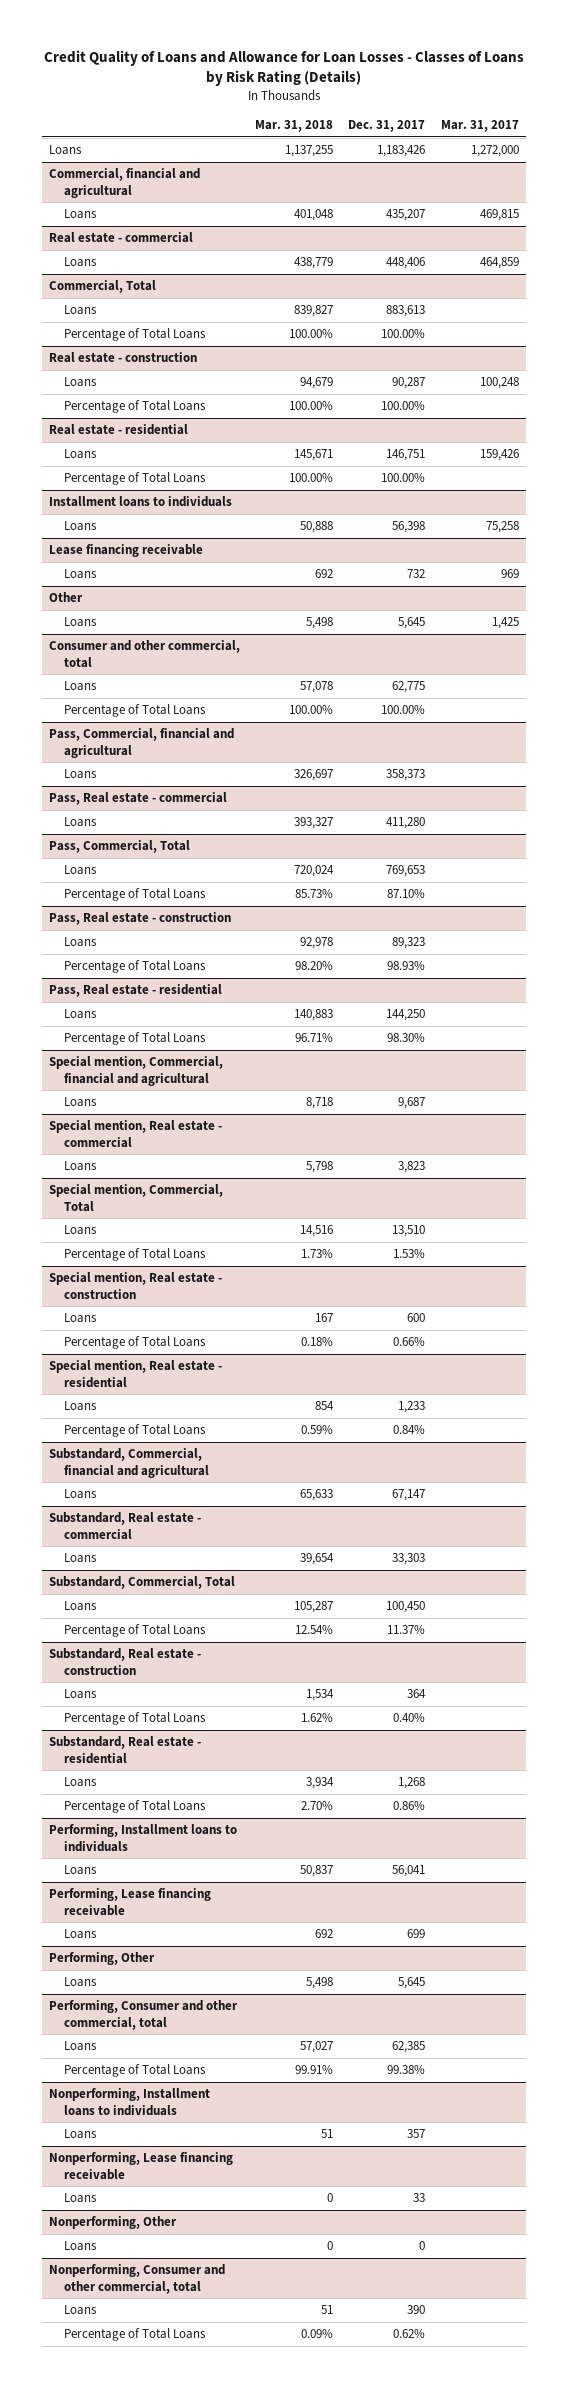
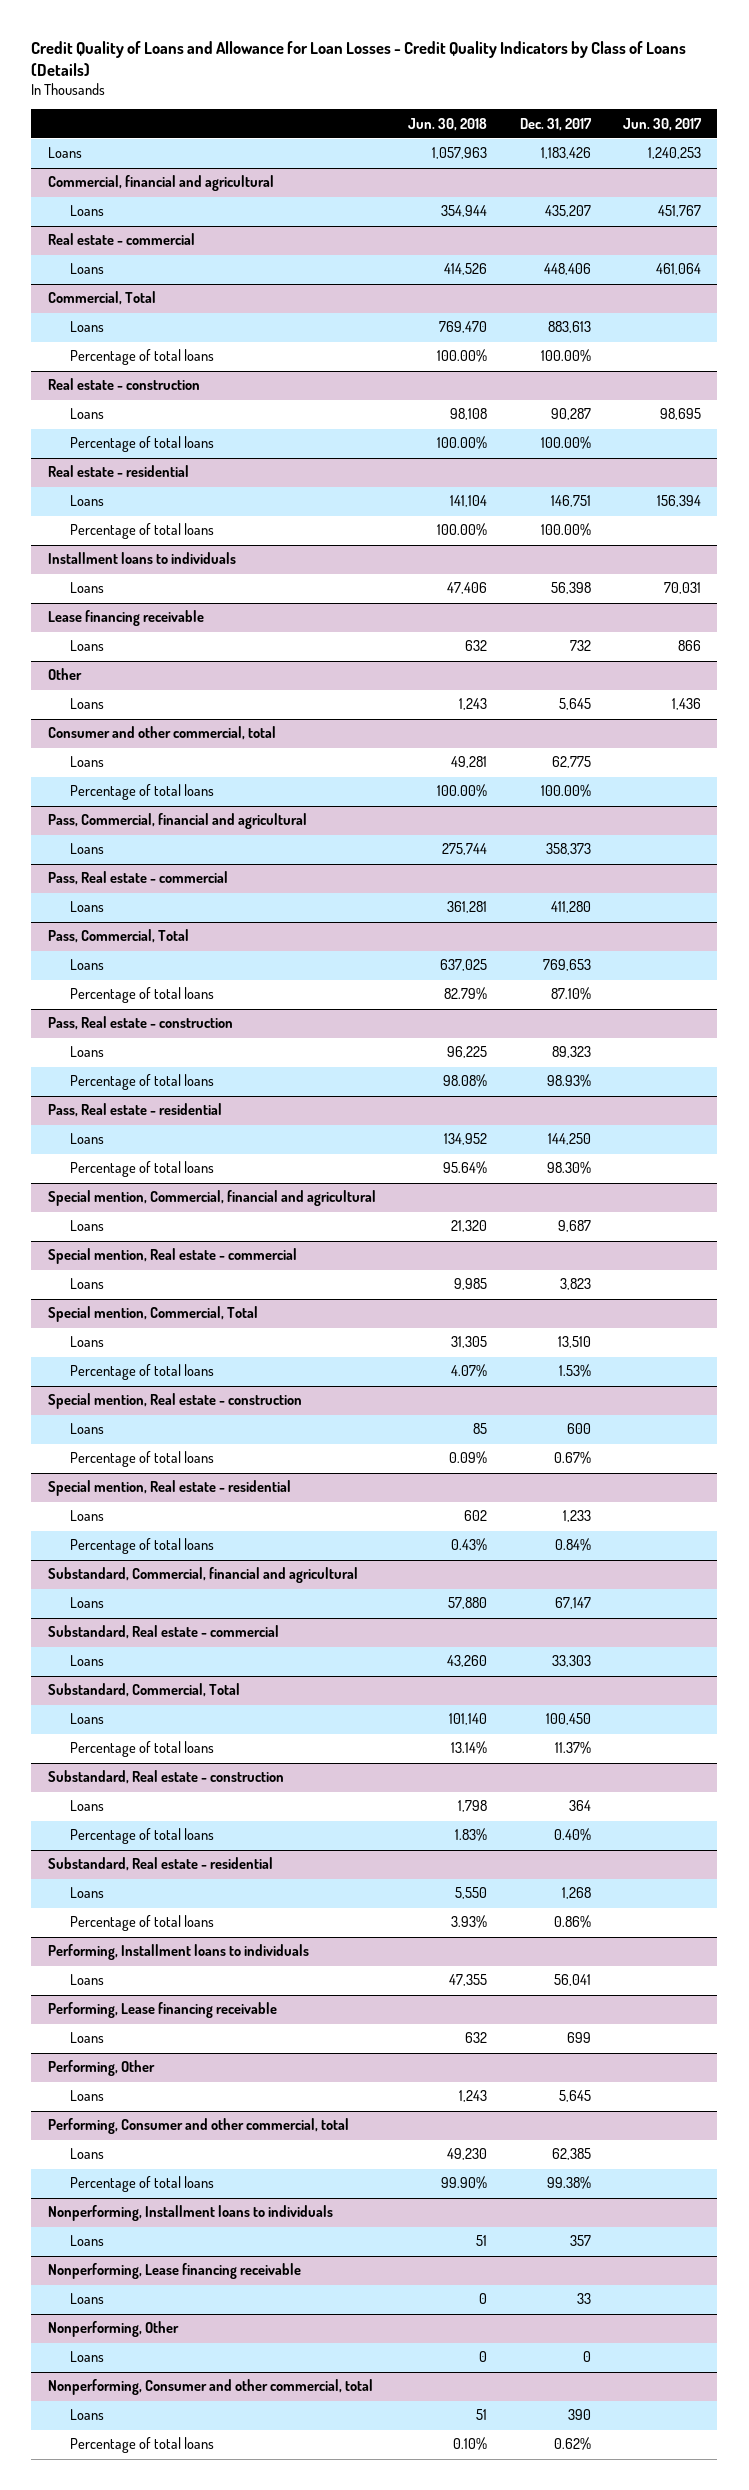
- Credit Quality of Loans and Allowance for Loan Losses - Classes of Loans by Risk Rating (Details)
+ Credit Quality of Loans and Allowance for Loan Losses - Credit Quality Indicators by Class of Loans (Details)
- | Mar. 31, 2018 | Dec. 31, 2017 | Mar. 31, 2017
+ | Jun. 30, 2018 | Dec. 31, 2017 | Jun. 30, 2017
@ Commercial, Total
- Percentage of Total Loans | 100.00% | 100.00% |
+ Percentage of total loans | 100.00% | 100.00% |
@ Real estate - construction
- Percentage of Total Loans | 100.00% | 100.00% |
+ Percentage of total loans | 100.00% | 100.00% |
@ Real estate - residential
- Percentage of Total Loans | 100.00% | 100.00% |
+ Percentage of total loans | 100.00% | 100.00% |
@ Consumer and other commercial, total
- Percentage of Total Loans | 100.00% | 100.00% |
+ Percentage of total loans | 100.00% | 100.00% |
@ Pass, Commercial, Total
- Percentage of Total Loans | 85.73% | 87.10% |
+ Percentage of total loans | 82.79% | 87.10% |
@ Pass, Real estate - construction
- Percentage of Total Loans | 98.20% | 98.93% |
+ Percentage of total loans | 98.08% | 98.93% |
@ Pass, Real estate - residential
- Percentage of Total Loans | 96.71% | 98.30% |
+ Percentage of total loans | 95.64% | 98.30% |
@ Special mention, Commercial, Total
- Percentage of Total Loans | 1.73% | 1.53% |
+ Percentage of total loans | 4.07% | 1.53% |
@ Special mention, Real estate - construction
- Percentage of Total Loans | 0.18% | 0.66% |
+ Percentage of total loans | 0.09% | 0.67% |
@ Special mention, Real estate - residential
- Percentage of Total Loans | 0.59% | 0.84% |
+ Percentage of total loans | 0.43% | 0.84% |
@ Substandard, Commercial, Total
- Percentage of Total Loans | 12.54% | 11.37% |
+ Percentage of total loans | 13.14% | 11.37% |
@ Substandard, Real estate - construction
- Percentage of Total Loans | 1.62% | 0.40% |
+ Percentage of total loans | 1.83% | 0.40% |
@ Substandard, Real estate - residential
- Percentage of Total Loans | 2.70% | 0.86% |
+ Percentage of total loans | 3.93% | 0.86% |
@ Performing, Consumer and other commercial, total
- Percentage of Total Loans | 99.91% | 99.38% |
+ Percentage of total loans | 99.90% | 99.38% |
@ Nonperforming, Consumer and other commercial, total
- Percentage of Total Loans | 0.09% | 0.62% |
+ Percentage of total loans | 0.10% | 0.62% |

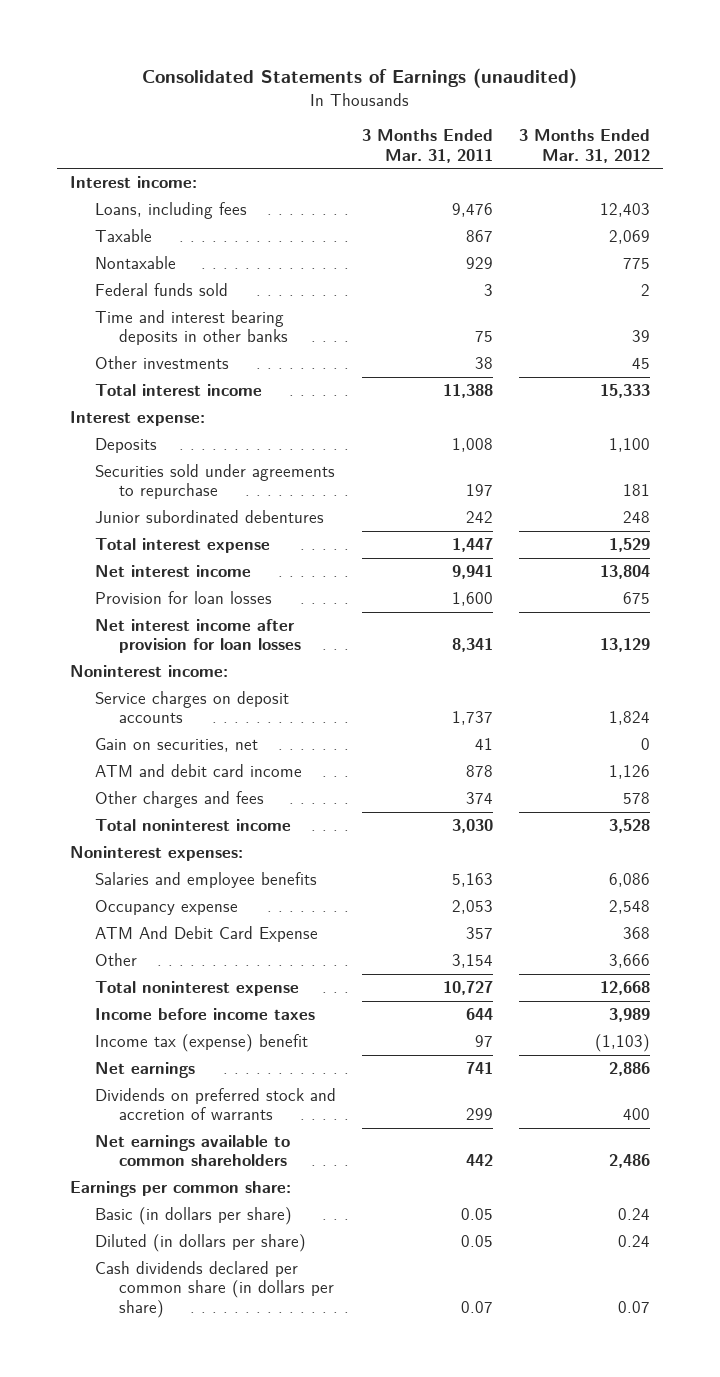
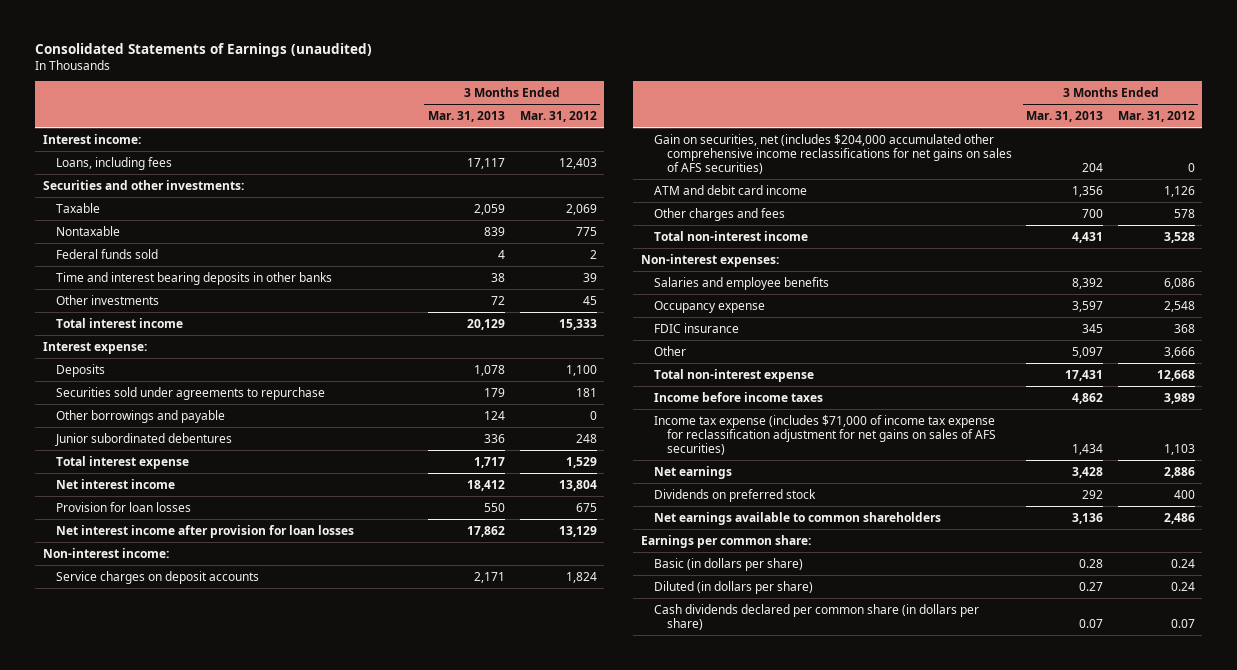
- | 3 Months Ended Mar. 31, 2011 | 3 Months Ended Mar. 31, 2012
+ | 3 Months Ended Mar. 31, 2013 | 3 Months Ended Mar. 31, 2012
+ Securities and other investments:
+ Other borrowings and payable | 124 | 0
- Noninterest income:
+ Non-interest income:
- Gain on securities, net | 41 | 0
+ Gain on securities, net (includes $204,000 accumulated other comprehensive income reclassifications for net gains on sales of AFS securities) | 204 | 0
- Total noninterest income | 3,030 | 3,528
- Noninterest expenses:
+ Total non-interest income | 4,431 | 3,528
+ Non-interest expenses:
- ATM And Debit Card Expense | 357 | 368
+ FDIC insurance | 345 | 368
- Total noninterest expense | 10,727 | 12,668
+ Total non-interest expense | 17,431 | 12,668
- Income tax (expense) benefit | 97 | (1,103)
+ Income tax expense (includes $71,000 of income tax expense for reclassification adjustment for net gains on sales of AFS securities) | 1,434 | 1,103
- Dividends on preferred stock and accretion of warrants | 299 | 400
+ Dividends on preferred stock | 292 | 400

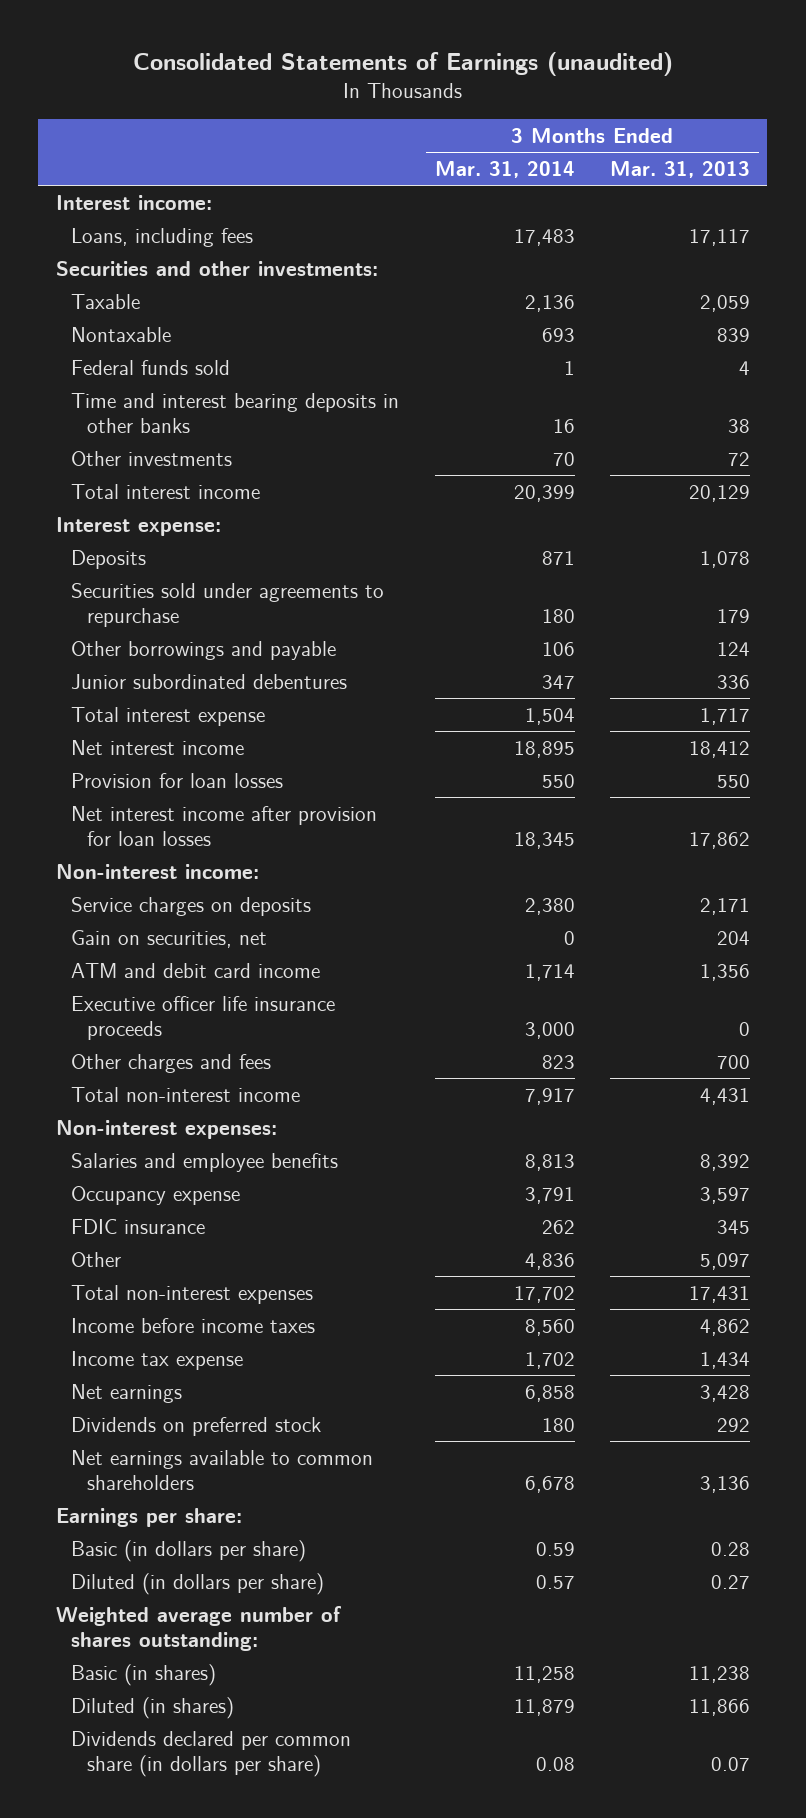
- | 3 Months Ended Mar. 31, 2013 | 3 Months Ended Mar. 31, 2012
+ | 3 Months Ended Mar. 31, 2014 | 3 Months Ended Mar. 31, 2013
- Service charges on deposit accounts | 2,171 | 1,824
- Gain on securities, net (includes $204,000 accumulated other comprehensive income reclassifications for net gains on sales of AFS securities) | 204 | 0
+ Service charges on deposits | 2,380 | 2,171
+ Gain on securities, net | 0 | 204
+ Executive officer life insurance proceeds | 3,000 | 0
- Total non-interest expense | 17,431 | 12,668
+ Total non-interest expenses | 17,702 | 17,431
- Income tax expense (includes $71,000 of income tax expense for reclassification adjustment for net gains on sales of AFS securities) | 1,434 | 1,103
+ Income tax expense | 1,702 | 1,434
- Earnings per common share:
+ Earnings per share:
- Cash dividends declared per common share (in dollars per share) | 0.07 | 0.07
+ Weighted average number of shares outstanding:
+ Basic (in shares) | 11,258 | 11,238
+ Diluted (in shares) | 11,879 | 11,866
+ Dividends declared per common share (in dollars per share) | 0.08 | 0.07

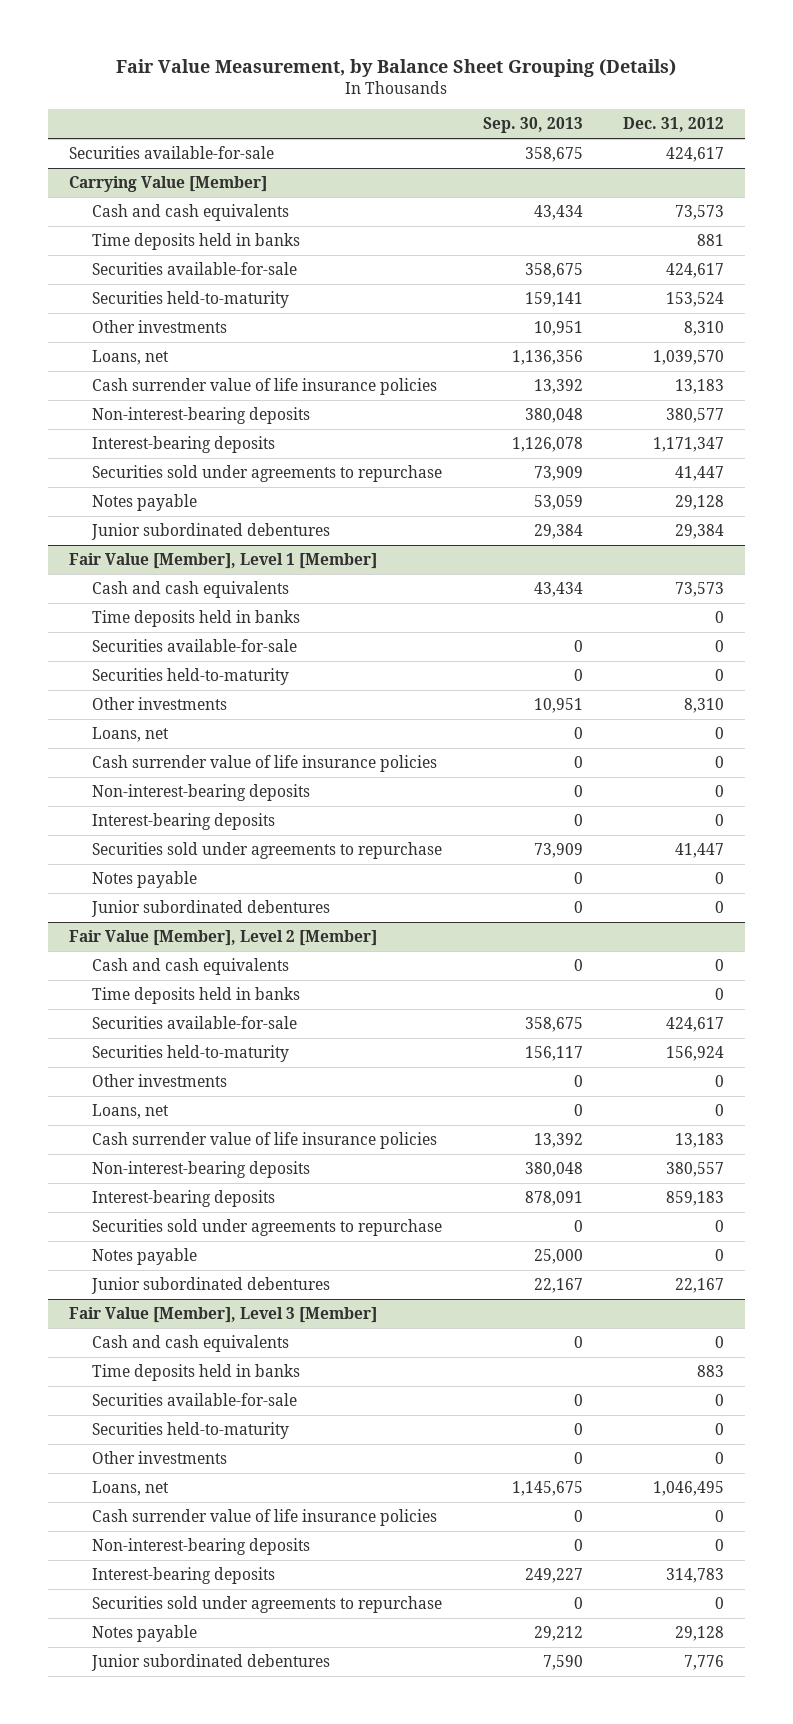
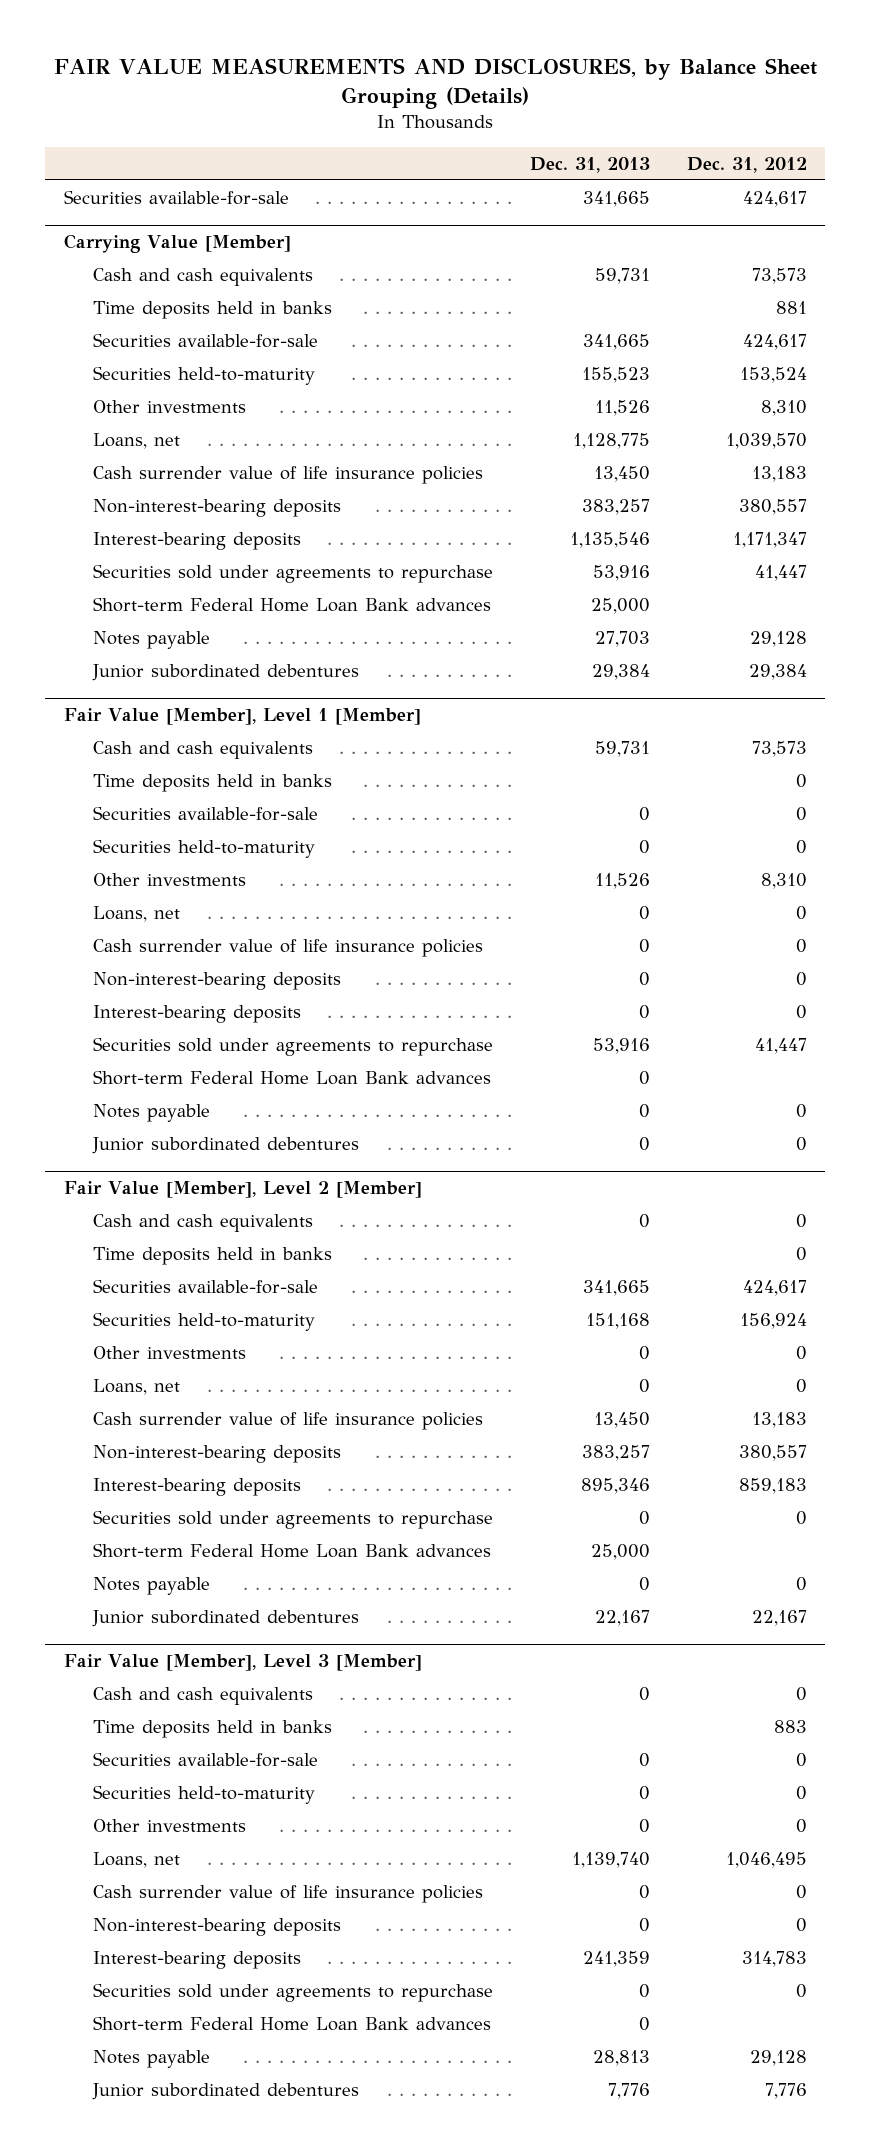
- Fair Value Measurement, by Balance Sheet Grouping (Details)
+ FAIR VALUE MEASUREMENTS AND DISCLOSURES, by Balance Sheet Grouping (Details)
- | Sep. 30, 2013 | Dec. 31, 2012
+ | Dec. 31, 2013 | Dec. 31, 2012
@ Carrying Value [Member]
- Non-interest-bearing deposits | 380,048 | 380,577
+ Non-interest-bearing deposits | 383,257 | 380,557
+ Short-term Federal Home Loan Bank advances | 25,000 |
@ Fair Value [Member], Level 1 [Member]
+ Short-term Federal Home Loan Bank advances | 0 |
@ Fair Value [Member], Level 2 [Member]
+ Short-term Federal Home Loan Bank advances | 25,000 |
@ Fair Value [Member], Level 3 [Member]
+ Short-term Federal Home Loan Bank advances | 0 |

